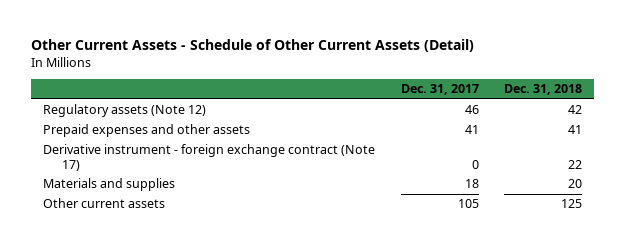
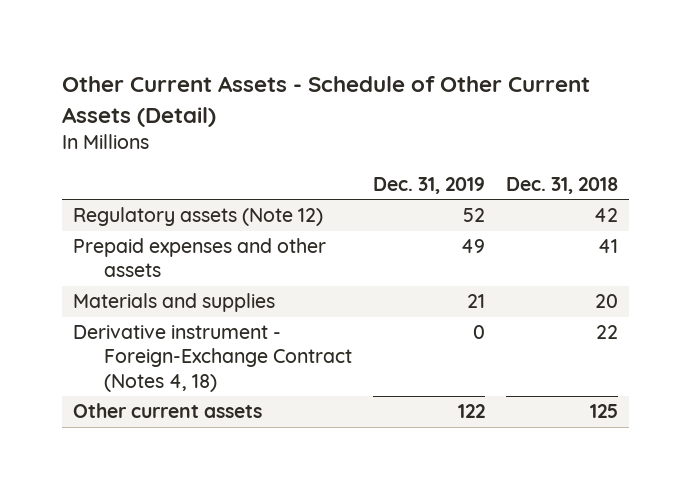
- | Dec. 31, 2017 | Dec. 31, 2018
+ | Dec. 31, 2019 | Dec. 31, 2018
- Derivative instrument - foreign exchange contract (Note 17) | 0 | 22
+ Derivative instrument - Foreign-Exchange Contract (Notes 4, 18) | 0 | 22

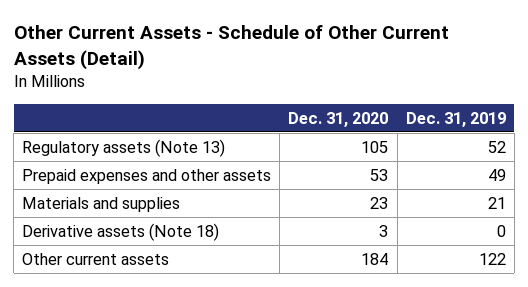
- | Dec. 31, 2019 | Dec. 31, 2018
+ | Dec. 31, 2020 | Dec. 31, 2019
- Regulatory assets (Note 12) | 52 | 42
+ Regulatory assets (Note 13) | 105 | 52
- Derivative instrument - Foreign-Exchange Contract (Notes 4, 18) | 0 | 22
+ Derivative assets (Note 18) | 3 | 0

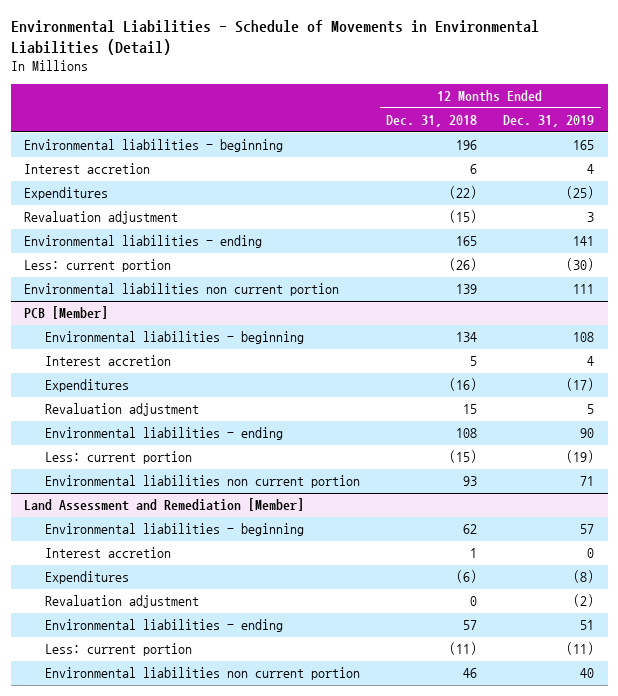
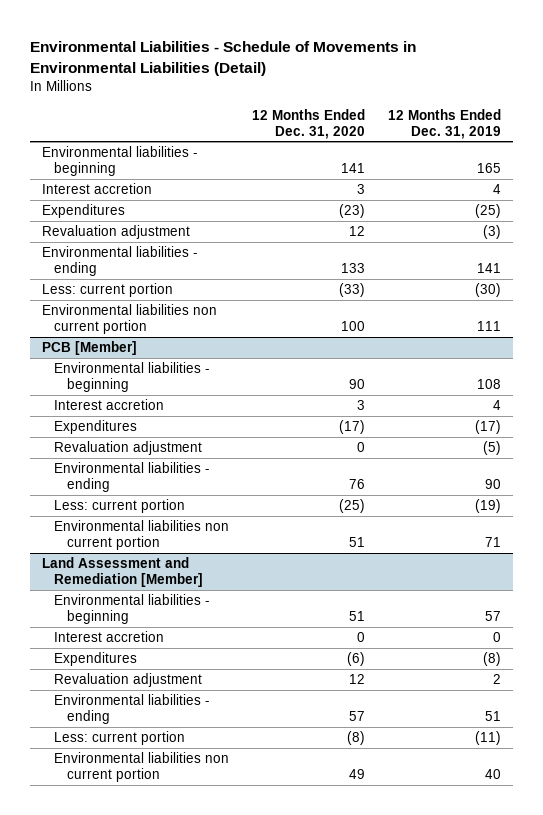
- | 12 Months Ended Dec. 31, 2018 | 12 Months Ended Dec. 31, 2019
+ | 12 Months Ended Dec. 31, 2020 | 12 Months Ended Dec. 31, 2019
- Revaluation adjustment | (15) | 3
+ Revaluation adjustment | 12 | (3)
@ PCB [Member]
- Revaluation adjustment | 15 | 5
+ Revaluation adjustment | 0 | (5)
@ Land Assessment and Remediation [Member]
- Revaluation adjustment | 0 | (2)
+ Revaluation adjustment | 12 | 2

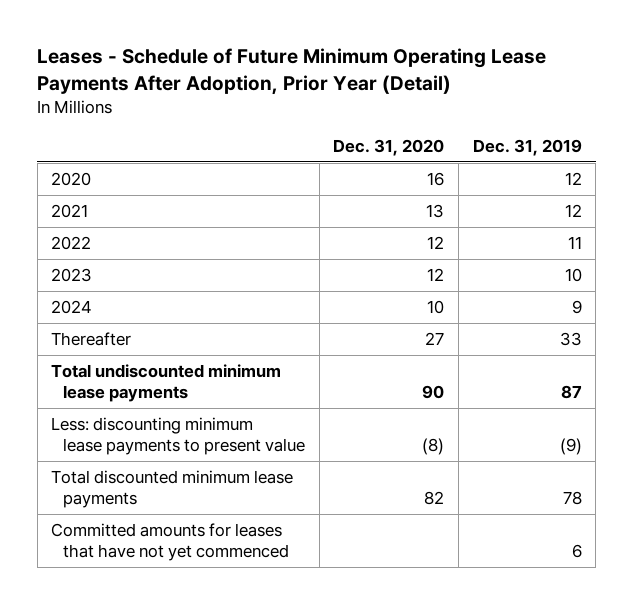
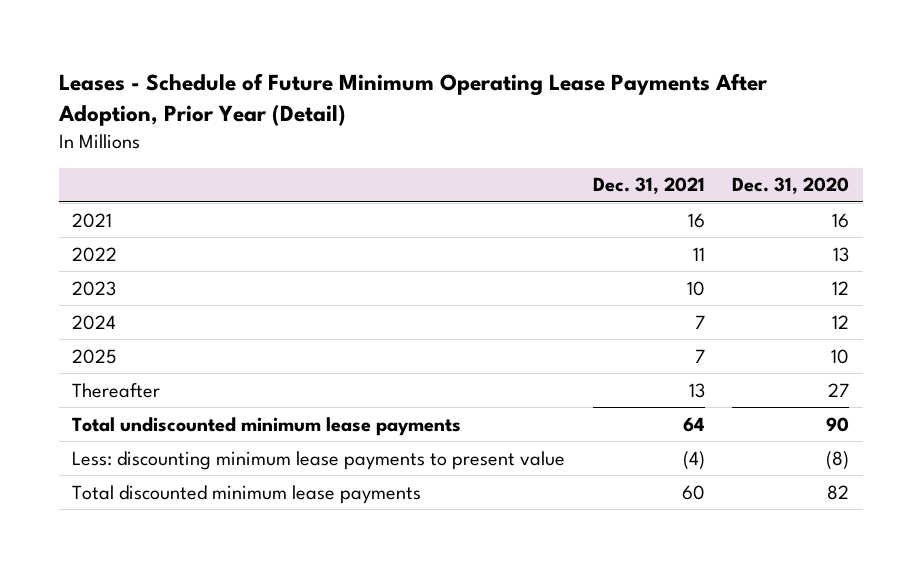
- | Dec. 31, 2020 | Dec. 31, 2019
+ | Dec. 31, 2021 | Dec. 31, 2020
- 2020 | 16 | 12
- 2021 | 13 | 12
- 2022 | 12 | 11
+ 2021 | 16 | 16
+ 2022 | 11 | 13
- 2024 | 10 | 9
+ 2024 | 7 | 12
+ 2025 | 7 | 10
- Committed amounts for leases that have not yet commenced | | 6

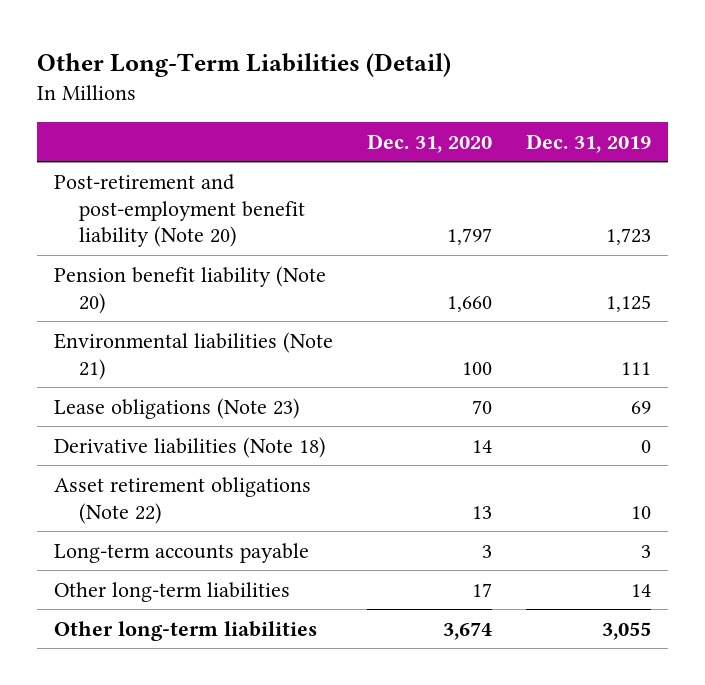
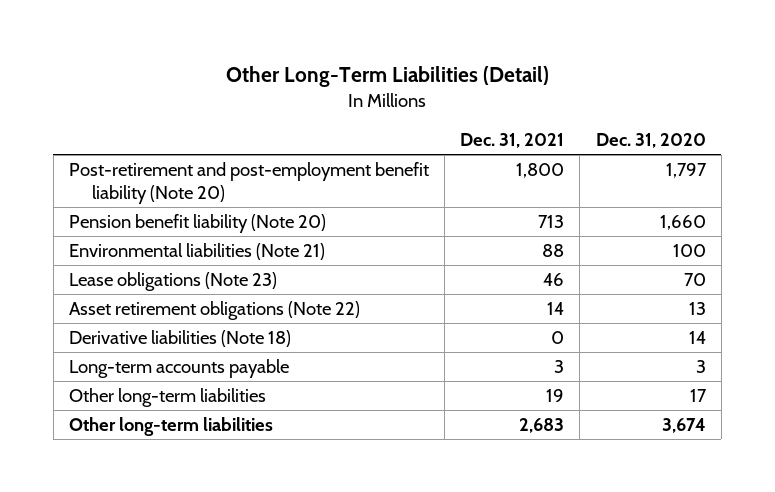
- | Dec. 31, 2020 | Dec. 31, 2019
+ | Dec. 31, 2021 | Dec. 31, 2020
moved down: Derivative liabilities (Note 18) | 0 | 14

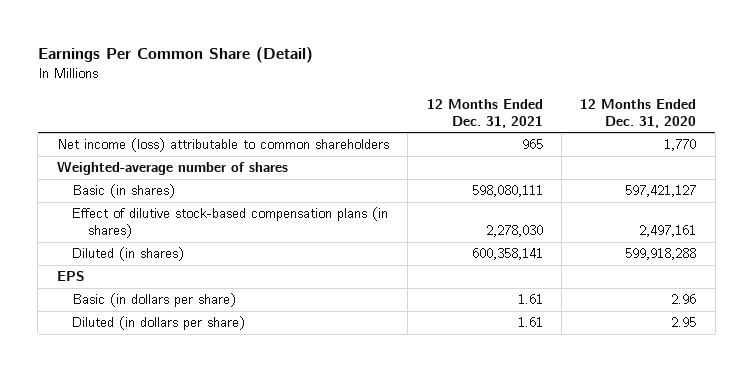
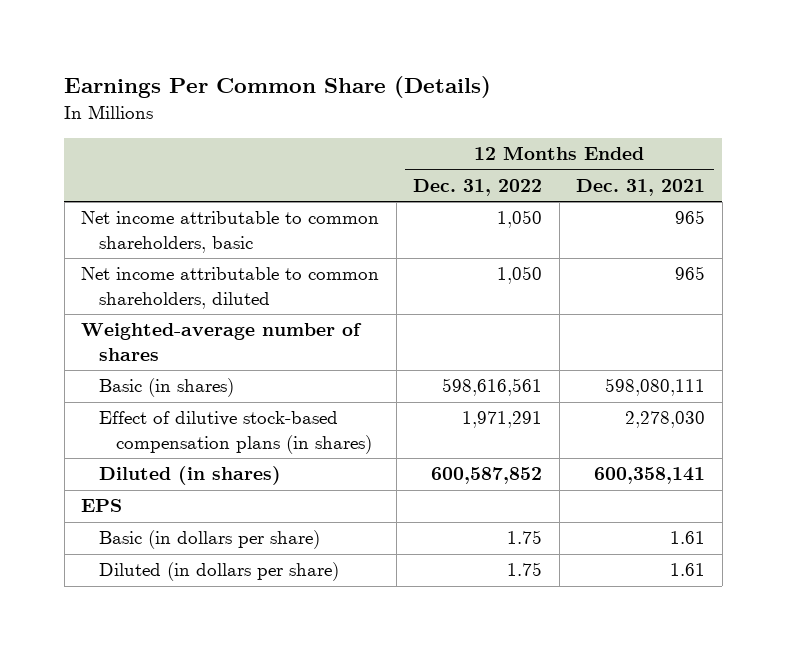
- Earnings Per Common Share (Detail)
+ Earnings Per Common Share (Details)
- | 12 Months Ended Dec. 31, 2021 | 12 Months Ended Dec. 31, 2020
+ | 12 Months Ended Dec. 31, 2022 | 12 Months Ended Dec. 31, 2021
- Net income (loss) attributable to common shareholders | 965 | 1,770
+ Net income attributable to common shareholders, basic | 1,050 | 965
+ Net income attributable to common shareholders, diluted | 1,050 | 965

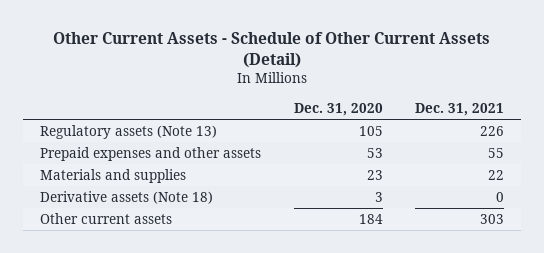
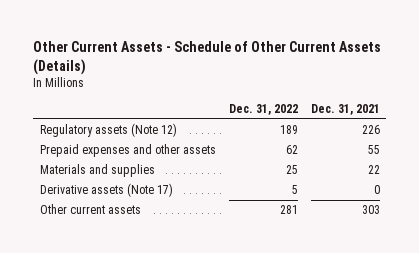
- Other Current Assets - Schedule of Other Current Assets (Detail)
+ Other Current Assets - Schedule of Other Current Assets (Details)
- | Dec. 31, 2020 | Dec. 31, 2021
+ | Dec. 31, 2022 | Dec. 31, 2021
- Regulatory assets (Note 13) | 105 | 226
+ Regulatory assets (Note 12) | 189 | 226
- Derivative assets (Note 18) | 3 | 0
+ Derivative assets (Note 17) | 5 | 0

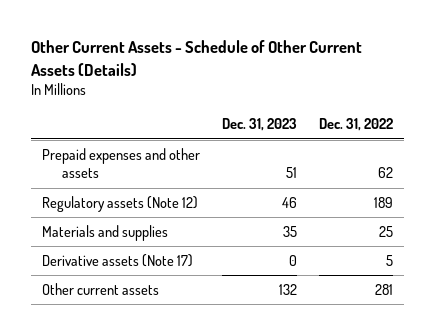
- | Dec. 31, 2022 | Dec. 31, 2021
+ | Dec. 31, 2023 | Dec. 31, 2022
moved down: Regulatory assets (Note 12) | 46 | 189

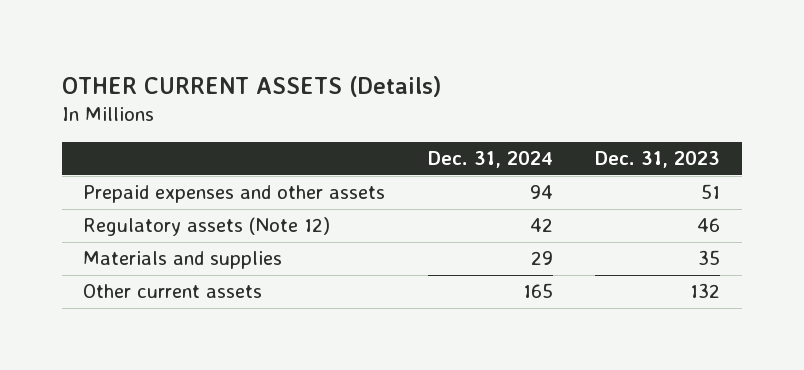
- Other Current Assets - Schedule of Other Current Assets (Details)
+ OTHER CURRENT ASSETS (Details)
- | Dec. 31, 2023 | Dec. 31, 2022
+ | Dec. 31, 2024 | Dec. 31, 2023
- Derivative assets (Note 17) | 0 | 5

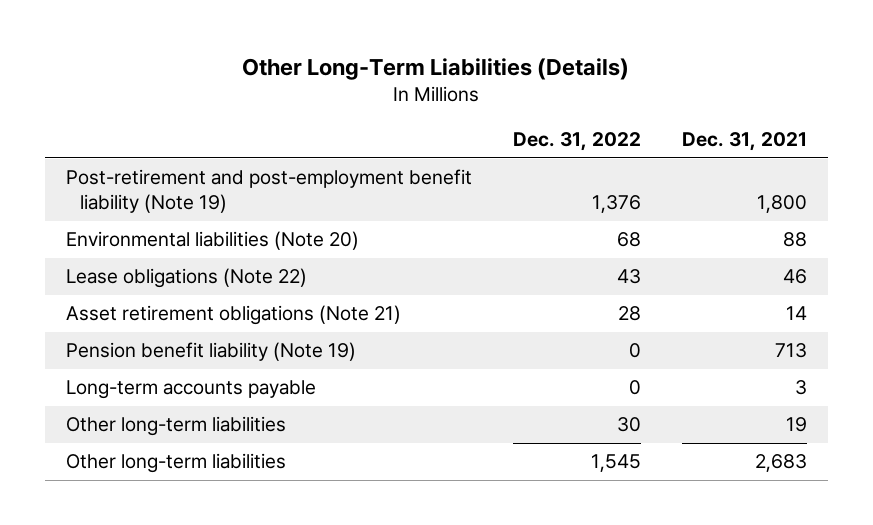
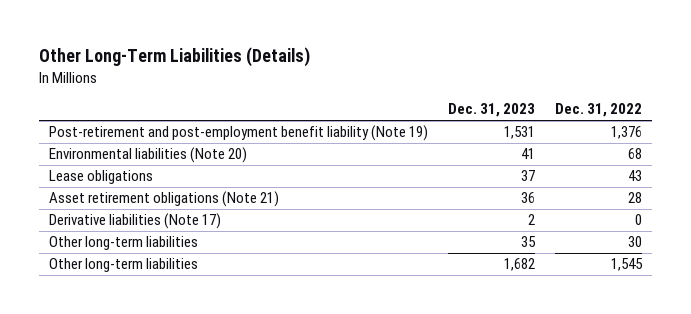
- | Dec. 31, 2022 | Dec. 31, 2021
+ | Dec. 31, 2023 | Dec. 31, 2022
- Lease obligations (Note 22) | 43 | 46
+ Lease obligations | 37 | 43
- Pension benefit liability (Note 19) | 0 | 713
- Long-term accounts payable | 0 | 3
+ Derivative liabilities (Note 17) | 2 | 0

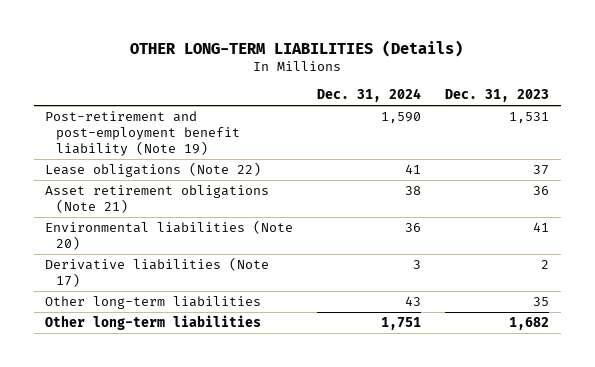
- Other Long-Term Liabilities (Details)
+ OTHER LONG-TERM LIABILITIES (Details)
- | Dec. 31, 2023 | Dec. 31, 2022
+ | Dec. 31, 2024 | Dec. 31, 2023
- Lease obligations | 37 | 43
+ Lease obligations (Note 22) | 41 | 37
moved down: Environmental liabilities (Note 20) | 36 | 41

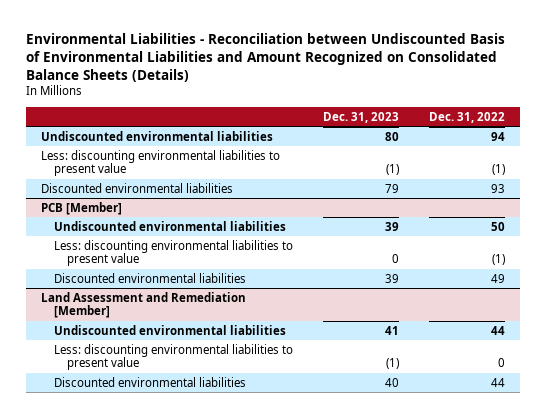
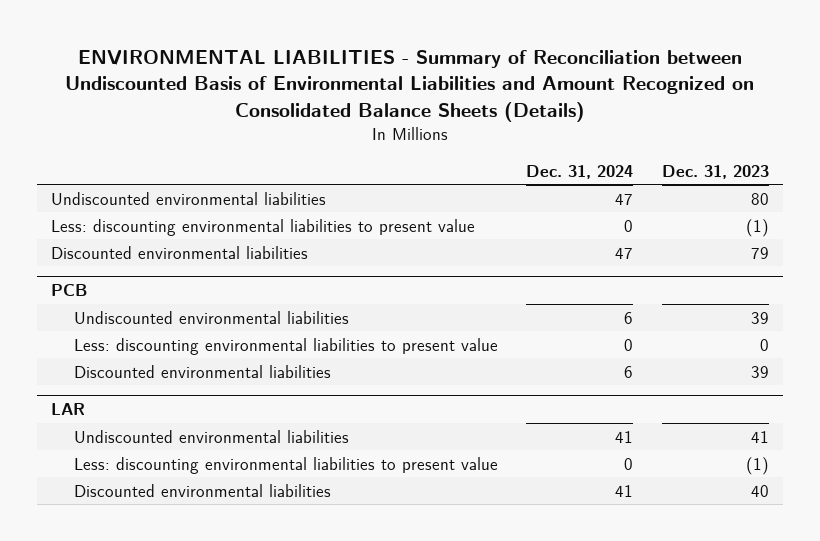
- Environmental Liabilities - Reconciliation between Undiscounted Basis of Environmental Liabilities and Amount Recognized on Consolidated Balance Sheets (Details)
+ ENVIRONMENTAL LIABILITIES - Summary of Reconciliation between Undiscounted Basis of Environmental Liabilities and Amount Recognized on Consolidated Balance Sheets (Details)
- | Dec. 31, 2023 | Dec. 31, 2022
+ | Dec. 31, 2024 | Dec. 31, 2023
- PCB [Member]
+ PCB
- Land Assessment and Remediation [Member]
+ LAR

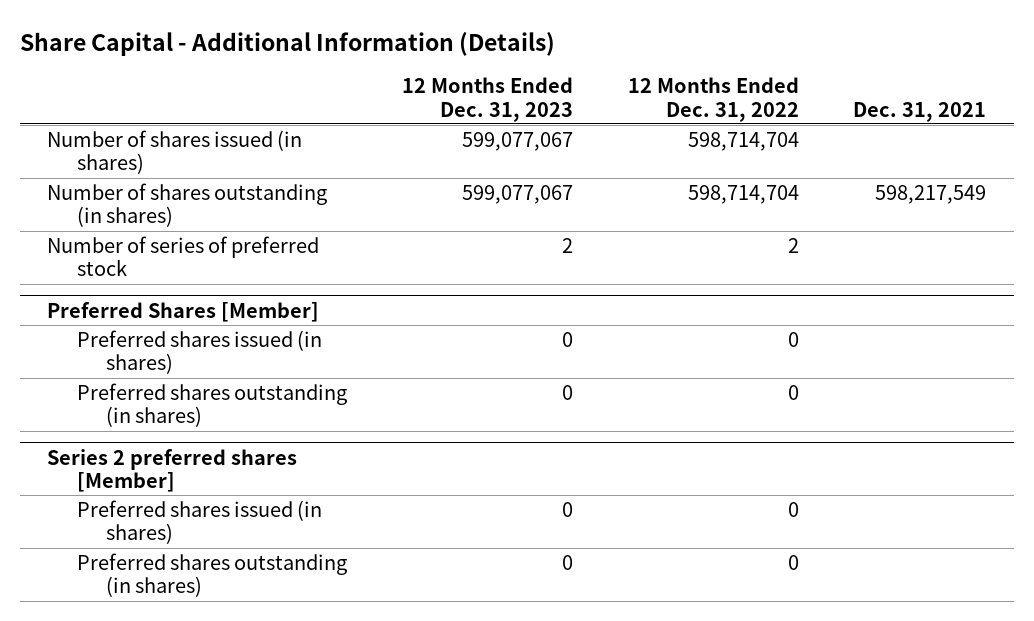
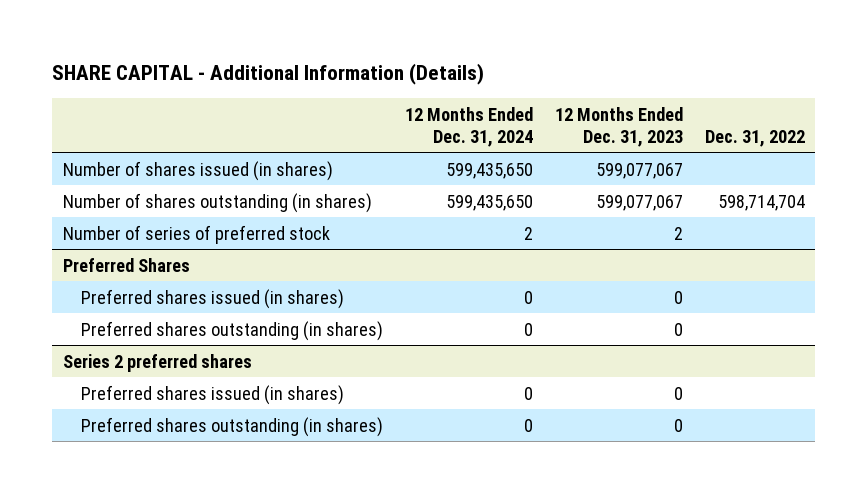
- Share Capital - Additional Information (Details)
+ SHARE CAPITAL - Additional Information (Details)
- | 12 Months Ended Dec. 31, 2023 | 12 Months Ended Dec. 31, 2022 | Dec. 31, 2021
+ | 12 Months Ended Dec. 31, 2024 | 12 Months Ended Dec. 31, 2023 | Dec. 31, 2022
- Preferred Shares [Member]
+ Preferred Shares
- Series 2 preferred shares [Member]
+ Series 2 preferred shares

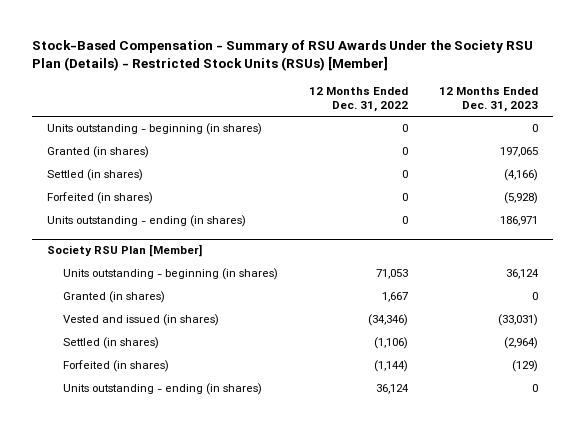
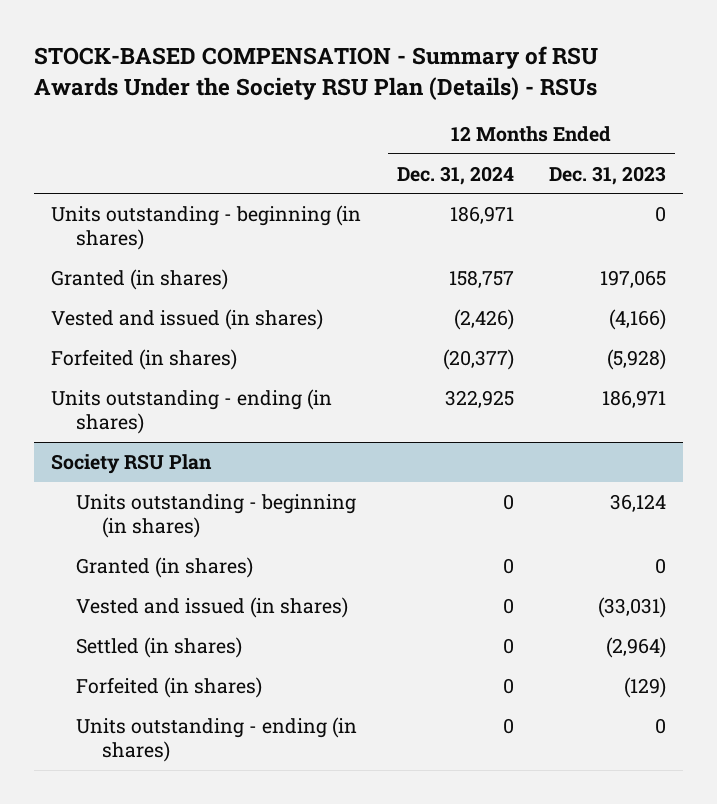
- Stock-Based Compensation - Summary of RSU Awards Under the Society RSU Plan (Details) - Restricted Stock Units (RSUs) [Member]
+ STOCK-BASED COMPENSATION - Summary of RSU Awards Under the Society RSU Plan (Details) - RSUs
- | 12 Months Ended Dec. 31, 2022 | 12 Months Ended Dec. 31, 2023
+ | 12 Months Ended Dec. 31, 2024 | 12 Months Ended Dec. 31, 2023
- Settled (in shares) | 0 | (4,166)
+ Vested and issued (in shares) | (2,426) | (4,166)
- Society RSU Plan [Member]
+ Society RSU Plan

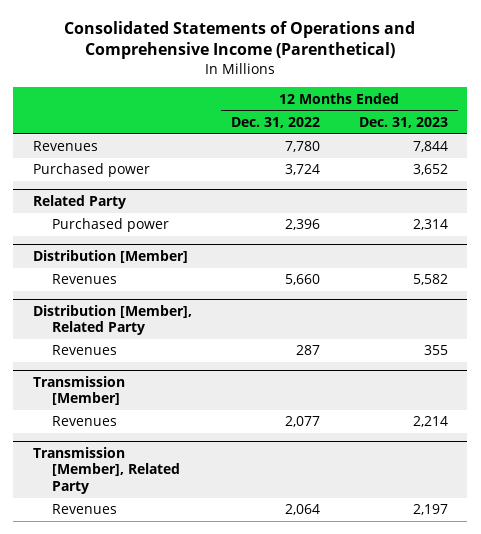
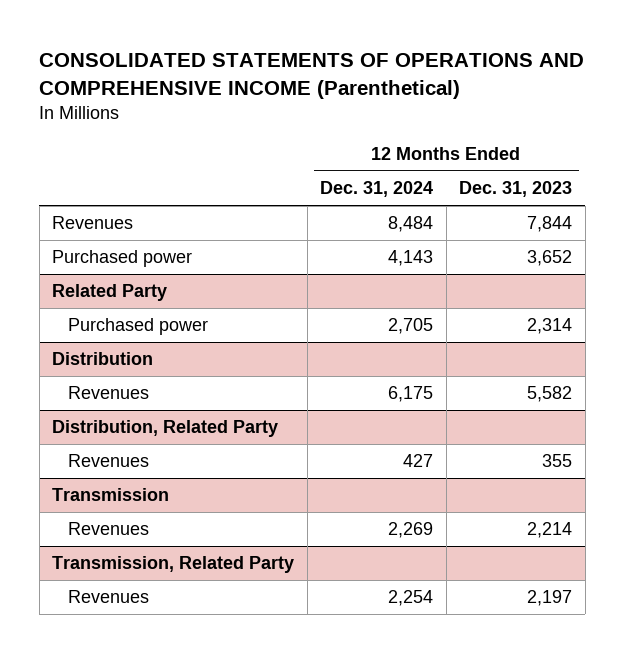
- Consolidated Statements of Operations and Comprehensive Income (Parenthetical)
+ CONSOLIDATED STATEMENTS OF OPERATIONS AND COMPREHENSIVE INCOME (Parenthetical)
- | 12 Months Ended Dec. 31, 2022 | 12 Months Ended Dec. 31, 2023
+ | 12 Months Ended Dec. 31, 2024 | 12 Months Ended Dec. 31, 2023
- Distribution [Member]
+ Distribution
- Distribution [Member], Related Party
+ Distribution, Related Party
- Transmission [Member]
+ Transmission
- Transmission [Member], Related Party
+ Transmission, Related Party

